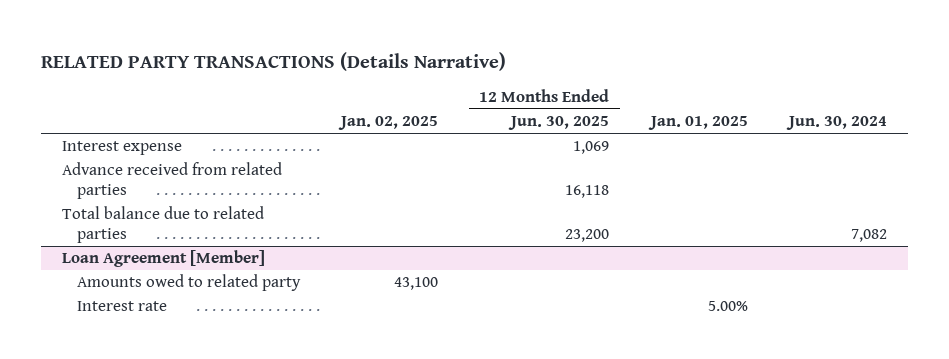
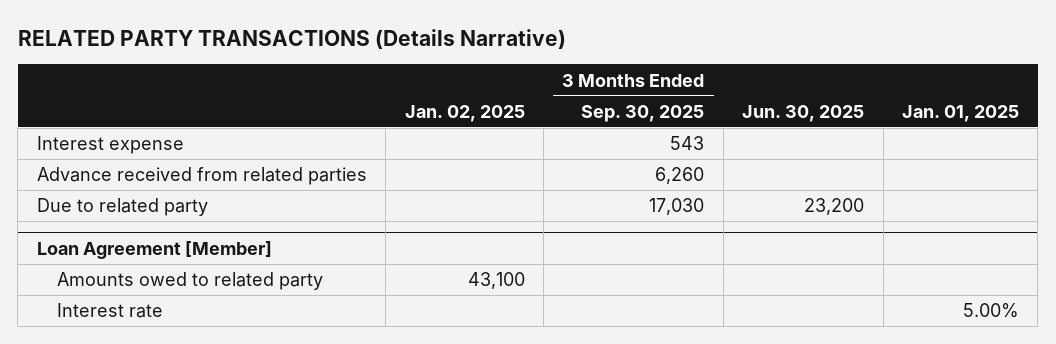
- | Jan. 02, 2025 | 12 Months Ended Jun. 30, 2025 | Jan. 01, 2025 | Jun. 30, 2024
+ | Jan. 02, 2025 | 3 Months Ended Sep. 30, 2025 | Jun. 30, 2025 | Jan. 01, 2025
- Total balance due to related parties | | 23,200 | | 7,082
+ Due to related party | | 17,030 | 23,200 |

